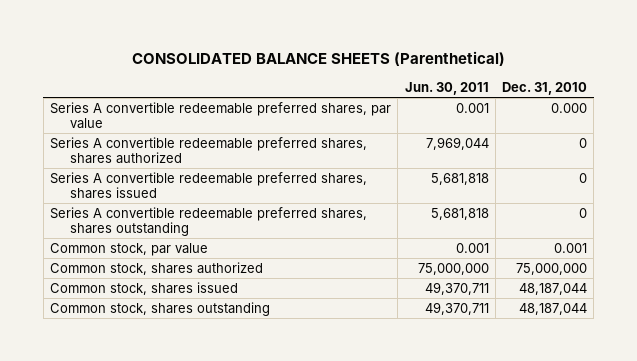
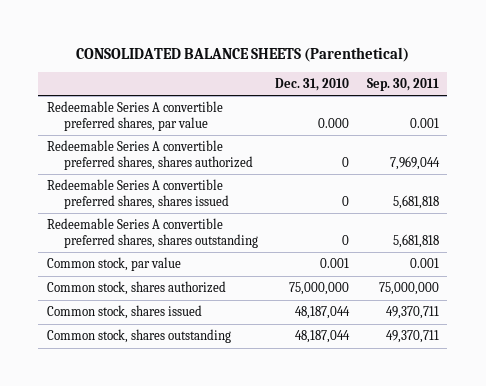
- | Jun. 30, 2011 | Dec. 31, 2010
+ | Dec. 31, 2010 | Sep. 30, 2011
- Series A convertible redeemable preferred shares, par value | 0.001 | 0.000
- Series A convertible redeemable preferred shares, shares authorized | 7,969,044 | 0
- Series A convertible redeemable preferred shares, shares issued | 5,681,818 | 0
- Series A convertible redeemable preferred shares, shares outstanding | 5,681,818 | 0
+ Redeemable Series A convertible preferred shares, par value | 0.000 | 0.001
+ Redeemable Series A convertible preferred shares, shares authorized | 0 | 7,969,044
+ Redeemable Series A convertible preferred shares, shares issued | 0 | 5,681,818
+ Redeemable Series A convertible preferred shares, shares outstanding | 0 | 5,681,818

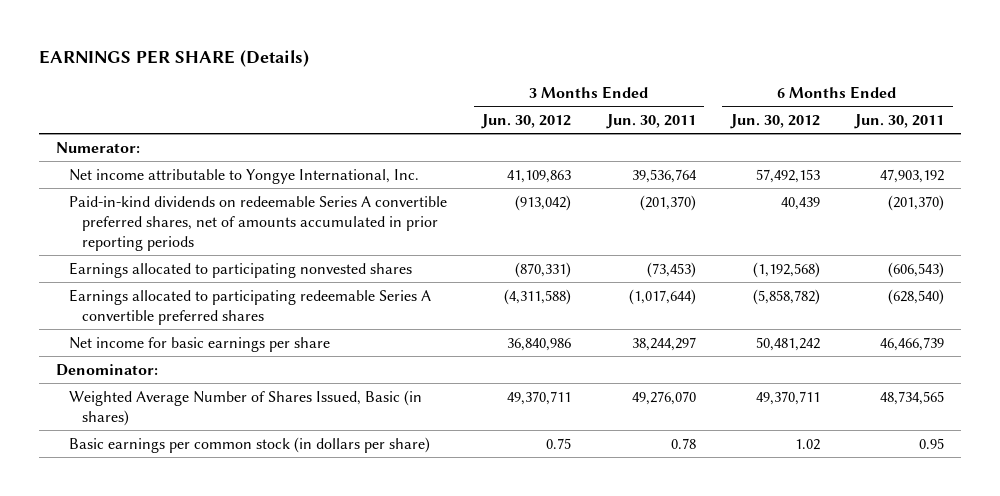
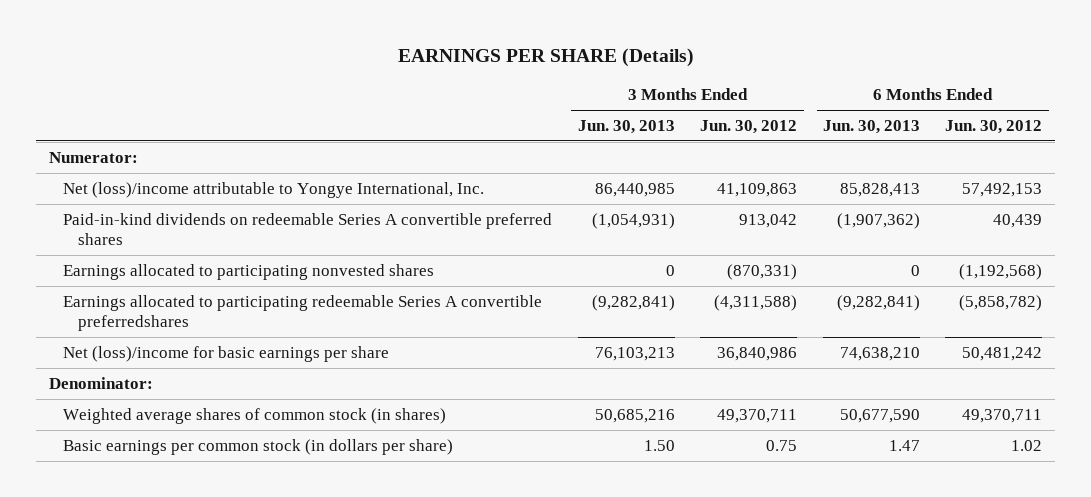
- | 3 Months Ended Jun. 30, 2012 | 3 Months Ended Jun. 30, 2011 | 6 Months Ended Jun. 30, 2012 | 6 Months Ended Jun. 30, 2011
+ | 3 Months Ended Jun. 30, 2013 | 3 Months Ended Jun. 30, 2012 | 6 Months Ended Jun. 30, 2013 | 6 Months Ended Jun. 30, 2012
- Net income attributable to Yongye International, Inc. | 41,109,863 | 39,536,764 | 57,492,153 | 47,903,192
- Paid-in-kind dividends on redeemable Series A convertible preferred shares, net of amounts accumulated in prior reporting periods | (913,042) | (201,370) | 40,439 | (201,370)
+ Net (loss)/income attributable to Yongye International, Inc. | 86,440,985 | 41,109,863 | 85,828,413 | 57,492,153
+ Paid-in-kind dividends on redeemable Series A convertible preferred shares | (1,054,931) | 913,042 | (1,907,362) | 40,439
- Earnings allocated to participating redeemable Series A convertible preferred shares | (4,311,588) | (1,017,644) | (5,858,782) | (628,540)
- Net income for basic earnings per share | 36,840,986 | 38,244,297 | 50,481,242 | 46,466,739
+ Earnings allocated to participating redeemable Series A convertible preferredshares | (9,282,841) | (4,311,588) | (9,282,841) | (5,858,782)
+ Net (loss)/income for basic earnings per share | 76,103,213 | 36,840,986 | 74,638,210 | 50,481,242
- Weighted Average Number of Shares Issued, Basic (in shares) | 49,370,711 | 49,276,070 | 49,370,711 | 48,734,565
+ Weighted average shares of common stock (in shares) | 50,685,216 | 49,370,711 | 50,677,590 | 49,370,711

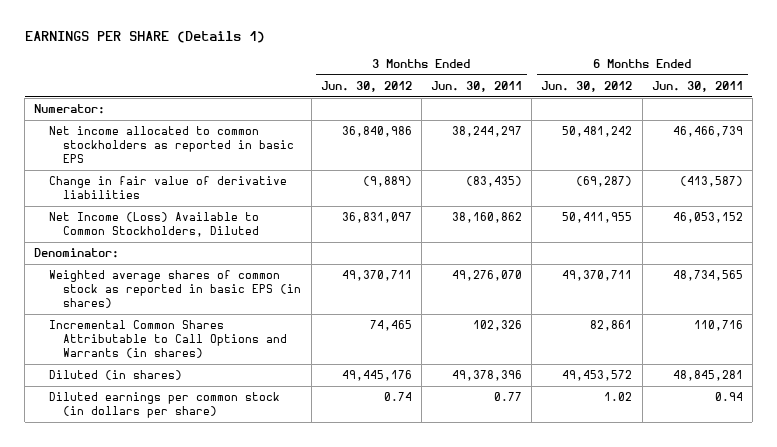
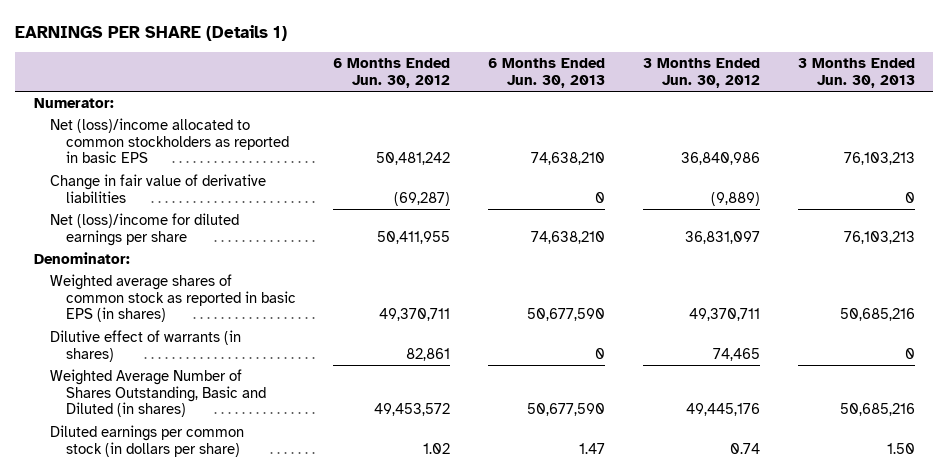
- | 3 Months Ended Jun. 30, 2012 | 3 Months Ended Jun. 30, 2011 | 6 Months Ended Jun. 30, 2012 | 6 Months Ended Jun. 30, 2011
+ | 6 Months Ended Jun. 30, 2012 | 6 Months Ended Jun. 30, 2013 | 3 Months Ended Jun. 30, 2012 | 3 Months Ended Jun. 30, 2013
- Net income allocated to common stockholders as reported in basic EPS | 36,840,986 | 38,244,297 | 50,481,242 | 46,466,739
+ Net (loss)/income allocated to common stockholders as reported in basic EPS | 50,481,242 | 74,638,210 | 36,840,986 | 76,103,213
- Net Income (Loss) Available to Common Stockholders, Diluted | 36,831,097 | 38,160,862 | 50,411,955 | 46,053,152
+ Net (loss)/income for diluted earnings per share | 50,411,955 | 74,638,210 | 36,831,097 | 76,103,213
- Incremental Common Shares Attributable to Call Options and Warrants (in shares) | 74,465 | 102,326 | 82,861 | 110,716
- Diluted (in shares) | 49,445,176 | 49,378,396 | 49,453,572 | 48,845,281
+ Dilutive effect of warrants (in shares) | 82,861 | 0 | 74,465 | 0
+ Weighted Average Number of Shares Outstanding, Basic and Diluted (in shares) | 49,453,572 | 50,677,590 | 49,445,176 | 50,685,216

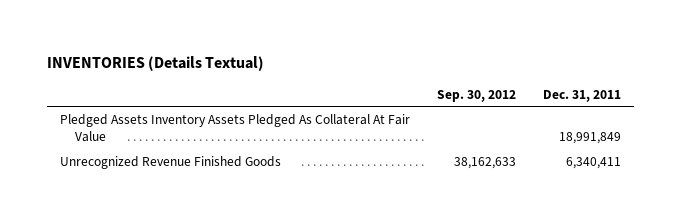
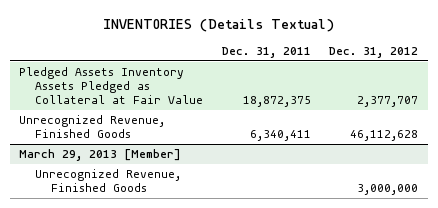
- | Sep. 30, 2012 | Dec. 31, 2011
+ | Dec. 31, 2011 | Dec. 31, 2012
- Pledged Assets Inventory Assets Pledged As Collateral At Fair Value | | 18,991,849
- Unrecognized Revenue Finished Goods | 38,162,633 | 6,340,411
+ Pledged Assets Inventory Assets Pledged as Collateral at Fair Value | 18,872,375 | 2,377,707
+ Unrecognized Revenue, Finished Goods | 6,340,411 | 46,112,628
+ March 29, 2013 [Member]
+ Unrecognized Revenue, Finished Goods | | 3,000,000

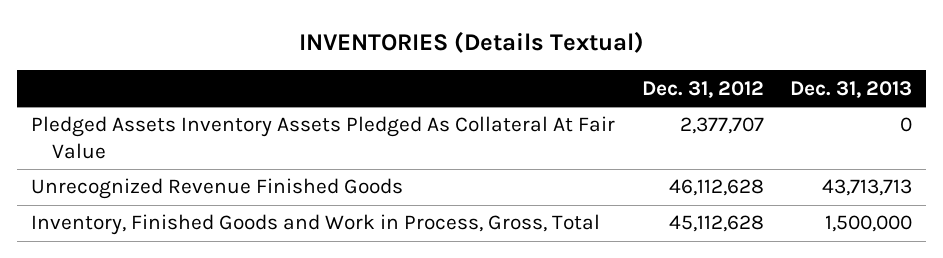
- | Dec. 31, 2011 | Dec. 31, 2012
+ | Dec. 31, 2012 | Dec. 31, 2013
- Pledged Assets Inventory Assets Pledged as Collateral at Fair Value | 18,872,375 | 2,377,707
- Unrecognized Revenue, Finished Goods | 6,340,411 | 46,112,628
- March 29, 2013 [Member]
- Unrecognized Revenue, Finished Goods | | 3,000,000
+ Pledged Assets Inventory Assets Pledged As Collateral At Fair Value | 2,377,707 | 0
+ Unrecognized Revenue Finished Goods | 46,112,628 | 43,713,713
+ Inventory, Finished Goods and Work in Process, Gross, Total | 45,112,628 | 1,500,000

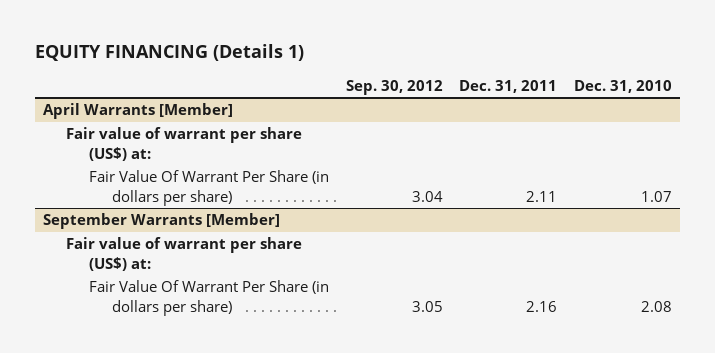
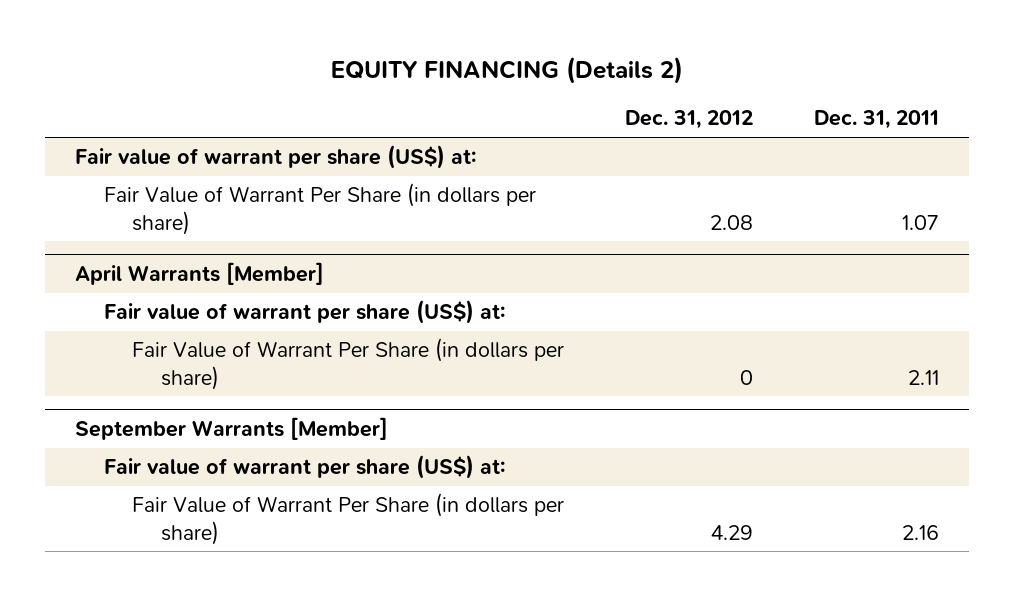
- EQUITY FINANCING (Details 1)
+ EQUITY FINANCING (Details 2)
- | Sep. 30, 2012 | Dec. 31, 2011 | Dec. 31, 2010
+ | Dec. 31, 2012 | Dec. 31, 2011
+ Fair value of warrant per share (US$) at:
+ Fair Value of Warrant Per Share (in dollars per share) | 2.08 | 1.07
@ April Warrants [Member]
- Fair Value Of Warrant Per Share (in dollars per share) | 3.04 | 2.11 | 1.07
+ Fair Value of Warrant Per Share (in dollars per share) | 0 | 2.11
@ September Warrants [Member]
- Fair Value Of Warrant Per Share (in dollars per share) | 3.05 | 2.16 | 2.08
+ Fair Value of Warrant Per Share (in dollars per share) | 4.29 | 2.16

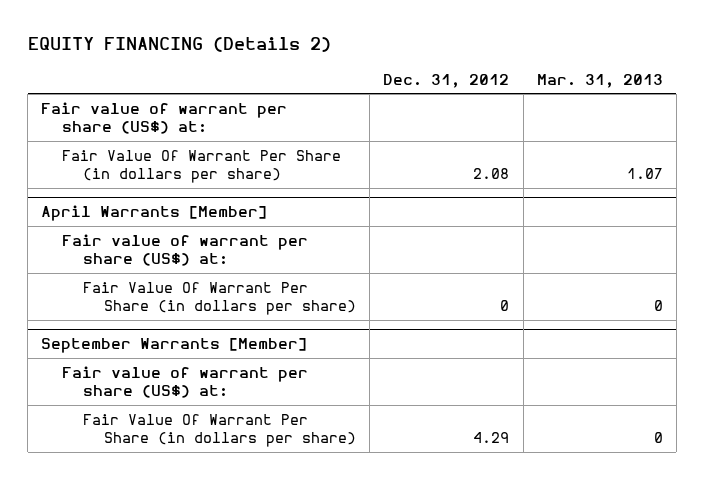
- | Dec. 31, 2012 | Dec. 31, 2011
+ | Dec. 31, 2012 | Mar. 31, 2013
- Fair Value of Warrant Per Share (in dollars per share) | 2.08 | 1.07
+ Fair Value Of Warrant Per Share (in dollars per share) | 2.08 | 1.07
@ April Warrants [Member]
- Fair Value of Warrant Per Share (in dollars per share) | 0 | 2.11
+ Fair Value Of Warrant Per Share (in dollars per share) | 0 | 0
@ September Warrants [Member]
- Fair Value of Warrant Per Share (in dollars per share) | 4.29 | 2.16
+ Fair Value Of Warrant Per Share (in dollars per share) | 4.29 | 0

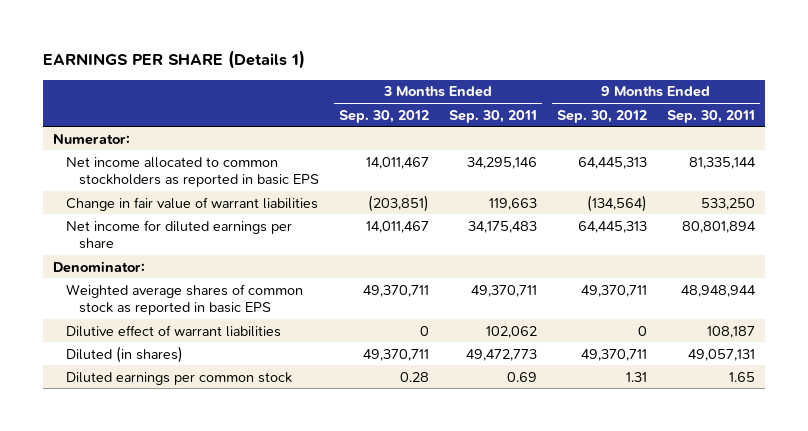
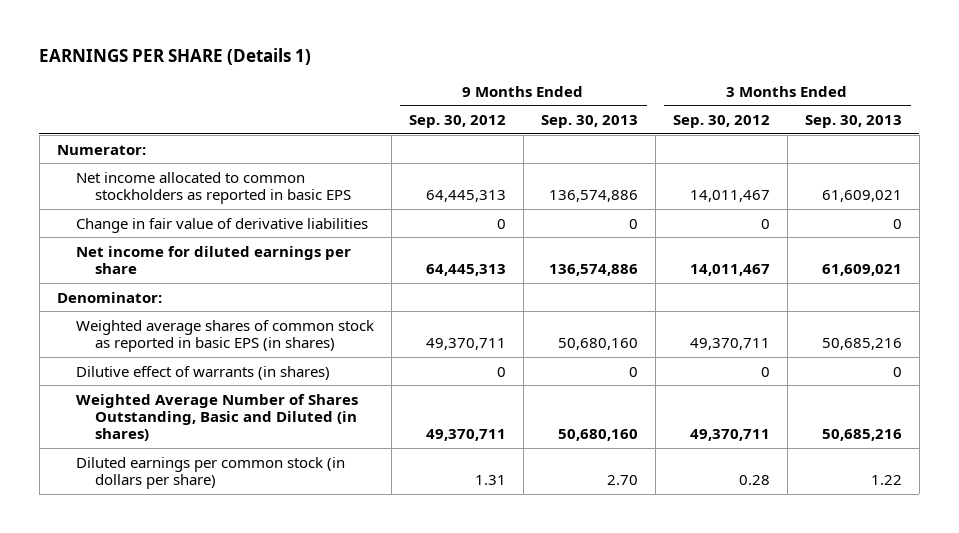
- | 3 Months Ended Sep. 30, 2012 | 3 Months Ended Sep. 30, 2011 | 9 Months Ended Sep. 30, 2012 | 9 Months Ended Sep. 30, 2011
+ | 9 Months Ended Sep. 30, 2012 | 9 Months Ended Sep. 30, 2013 | 3 Months Ended Sep. 30, 2012 | 3 Months Ended Sep. 30, 2013
- Change in fair value of warrant liabilities | (203,851) | 119,663 | (134,564) | 533,250
+ Change in fair value of derivative liabilities | 0 | 0 | 0 | 0
- Weighted average shares of common stock as reported in basic EPS | 49,370,711 | 49,370,711 | 49,370,711 | 48,948,944
- Dilutive effect of warrant liabilities | 0 | 102,062 | 0 | 108,187
- Diluted (in shares) | 49,370,711 | 49,472,773 | 49,370,711 | 49,057,131
- Diluted earnings per common stock | 0.28 | 0.69 | 1.31 | 1.65
+ Weighted average shares of common stock as reported in basic EPS (in shares) | 49,370,711 | 50,680,160 | 49,370,711 | 50,685,216
+ Dilutive effect of warrants (in shares) | 0 | 0 | 0 | 0
+ Weighted Average Number of Shares Outstanding, Basic and Diluted (in shares) | 49,370,711 | 50,680,160 | 49,370,711 | 50,685,216
+ Diluted earnings per common stock (in dollars per share) | 1.31 | 2.70 | 0.28 | 1.22

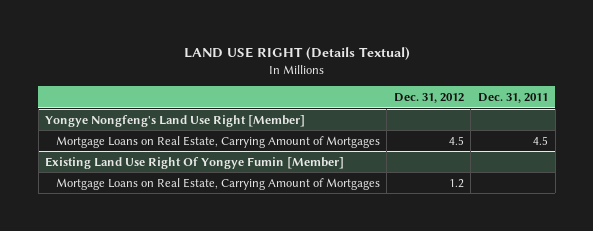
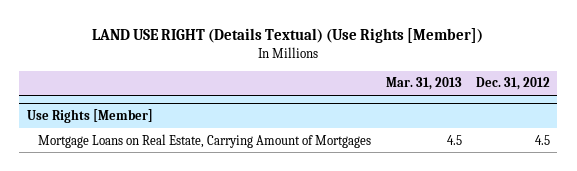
- LAND USE RIGHT (Details Textual)
+ LAND USE RIGHT (Details Textual) (Use Rights [Member])
- | Dec. 31, 2012 | Dec. 31, 2011
+ | Mar. 31, 2013 | Dec. 31, 2012
- Yongye Nongfeng's Land Use Right [Member]
+ Use Rights [Member]
- Existing Land Use Right Of Yongye Fumin [Member]
- Mortgage Loans on Real Estate, Carrying Amount of Mortgages | 1.2 |

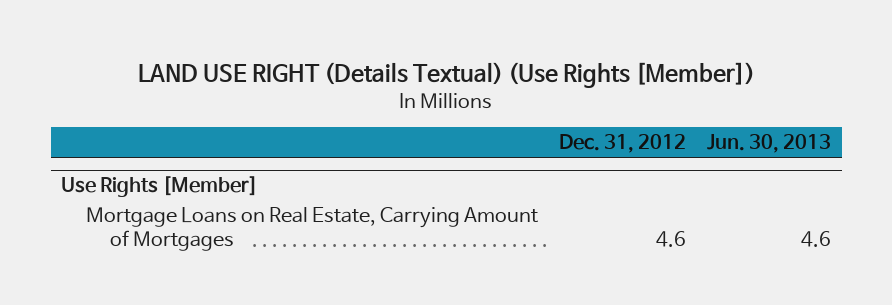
- | Mar. 31, 2013 | Dec. 31, 2012
+ | Dec. 31, 2012 | Jun. 30, 2013
@ Use Rights [Member]
- Mortgage Loans on Real Estate, Carrying Amount of Mortgages | 4.5 | 4.5
+ Mortgage Loans on Real Estate, Carrying Amount of Mortgages | 4.6 | 4.6

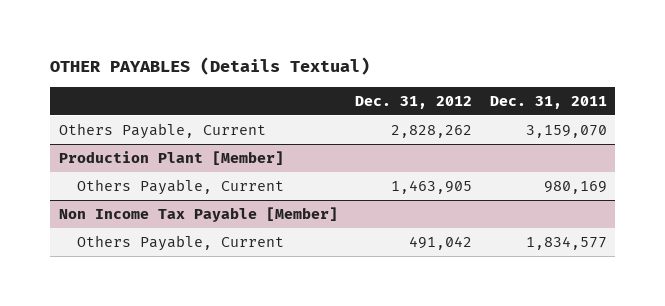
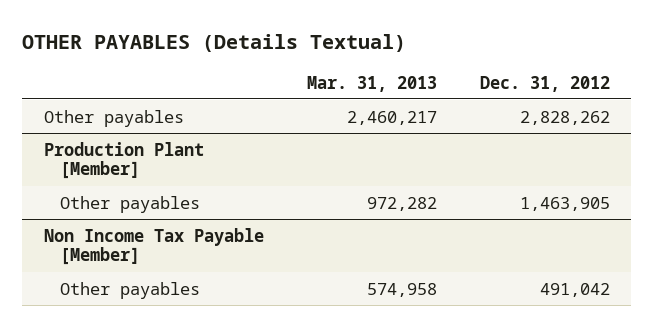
- | Dec. 31, 2012 | Dec. 31, 2011
+ | Mar. 31, 2013 | Dec. 31, 2012
- Others Payable, Current | 2,828,262 | 3,159,070
+ Other payables | 2,460,217 | 2,828,262
@ Production Plant [Member]
- Others Payable, Current | 1,463,905 | 980,169
+ Other payables | 972,282 | 1,463,905
@ Non Income Tax Payable [Member]
- Others Payable, Current | 491,042 | 1,834,577
+ Other payables | 574,958 | 491,042

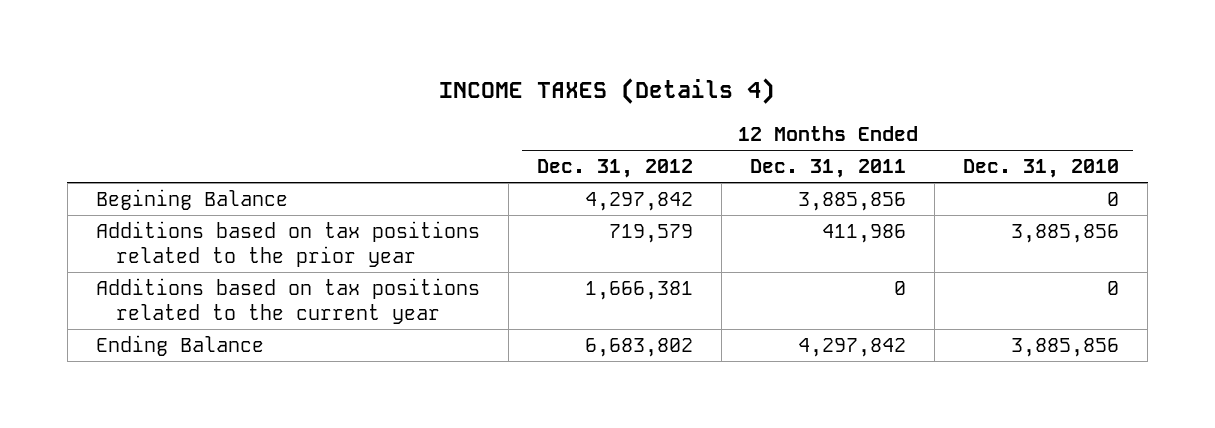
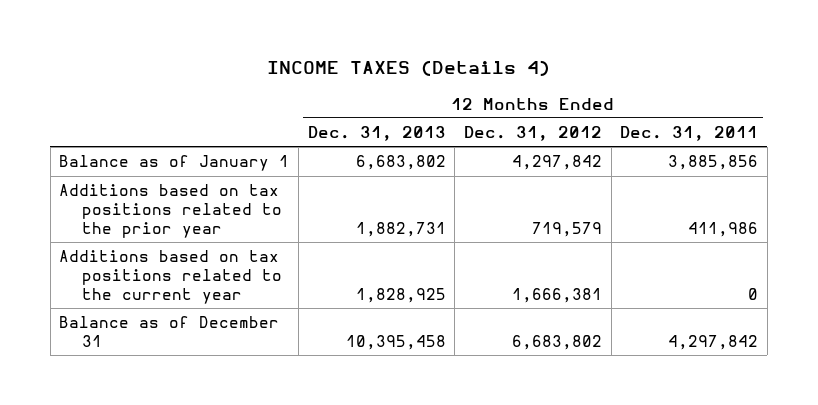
- | 12 Months Ended Dec. 31, 2012 | 12 Months Ended Dec. 31, 2011 | 12 Months Ended Dec. 31, 2010
+ | 12 Months Ended Dec. 31, 2013 | 12 Months Ended Dec. 31, 2012 | 12 Months Ended Dec. 31, 2011
- Begining Balance | 4,297,842 | 3,885,856 | 0
+ Balance as of January 1 | 6,683,802 | 4,297,842 | 3,885,856
- Ending Balance | 6,683,802 | 4,297,842 | 3,885,856
+ Balance as of December 31 | 10,395,458 | 6,683,802 | 4,297,842

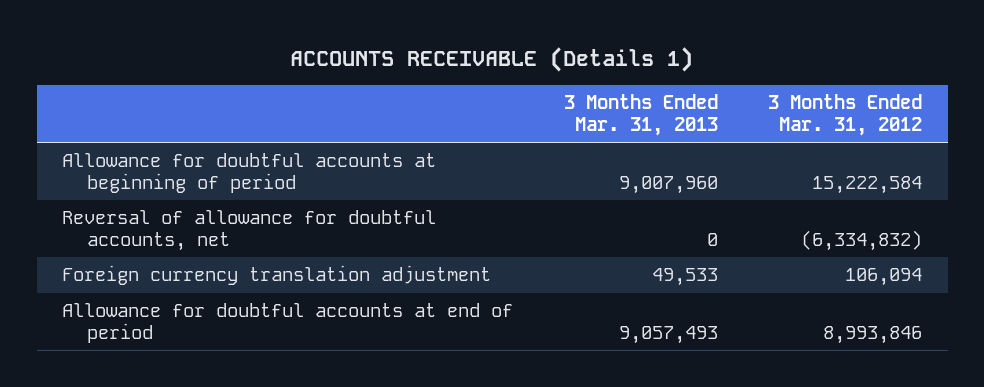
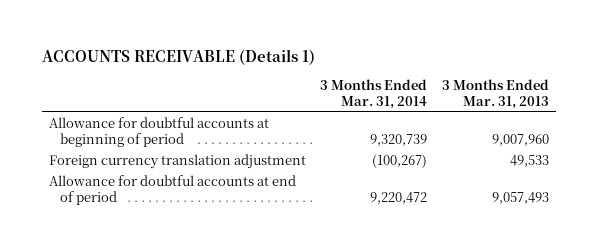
- | 3 Months Ended Mar. 31, 2013 | 3 Months Ended Mar. 31, 2012
+ | 3 Months Ended Mar. 31, 2014 | 3 Months Ended Mar. 31, 2013
- Reversal of allowance for doubtful accounts, net | 0 | (6,334,832)

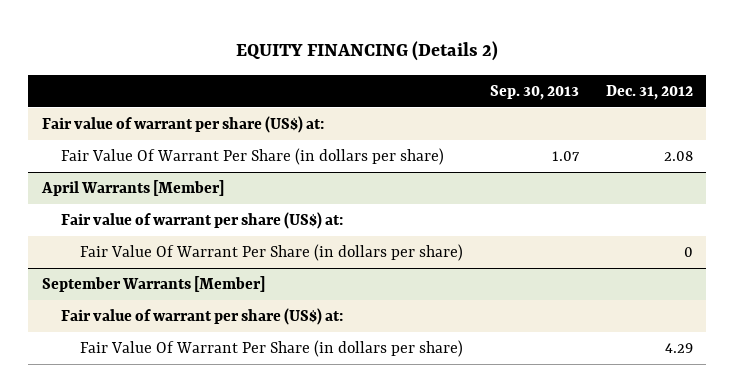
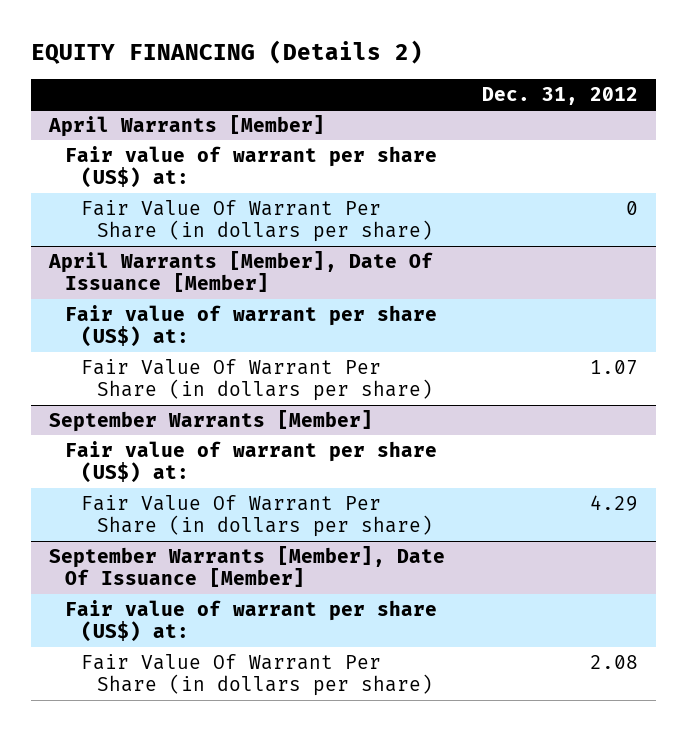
- | Sep. 30, 2013 | Dec. 31, 2012
+ | Dec. 31, 2012
- Fair value of warrant per share (US$) at:
- Fair Value Of Warrant Per Share (in dollars per share) | 1.07 | 2.08
+ April Warrants [Member], Date Of Issuance [Member]
+ Fair value of warrant per share (US$) at:
+ Fair Value Of Warrant Per Share (in dollars per share) | 1.07
+ September Warrants [Member], Date Of Issuance [Member]
+ Fair value of warrant per share (US$) at:
+ Fair Value Of Warrant Per Share (in dollars per share) | 2.08

